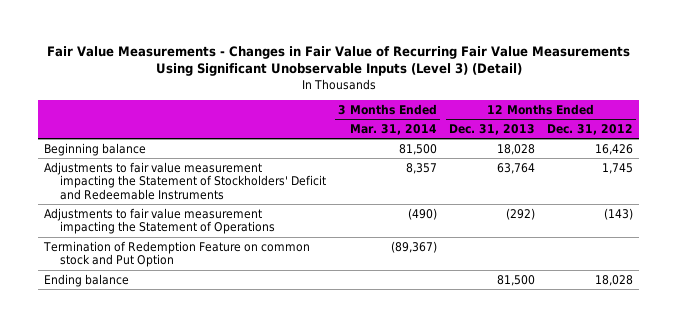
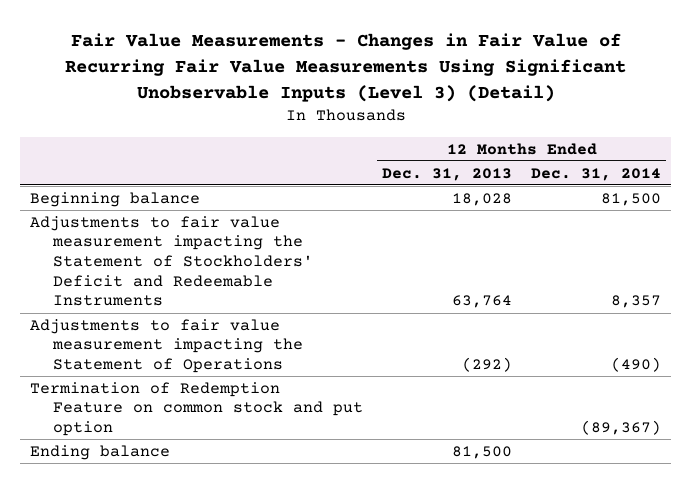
- | 3 Months Ended Mar. 31, 2014 | 12 Months Ended Dec. 31, 2013 | 12 Months Ended Dec. 31, 2012
+ | 12 Months Ended Dec. 31, 2013 | 12 Months Ended Dec. 31, 2014
- Termination of Redemption Feature on common stock and Put Option | (89,367) | |
+ Termination of Redemption Feature on common stock and put option | | (89,367)

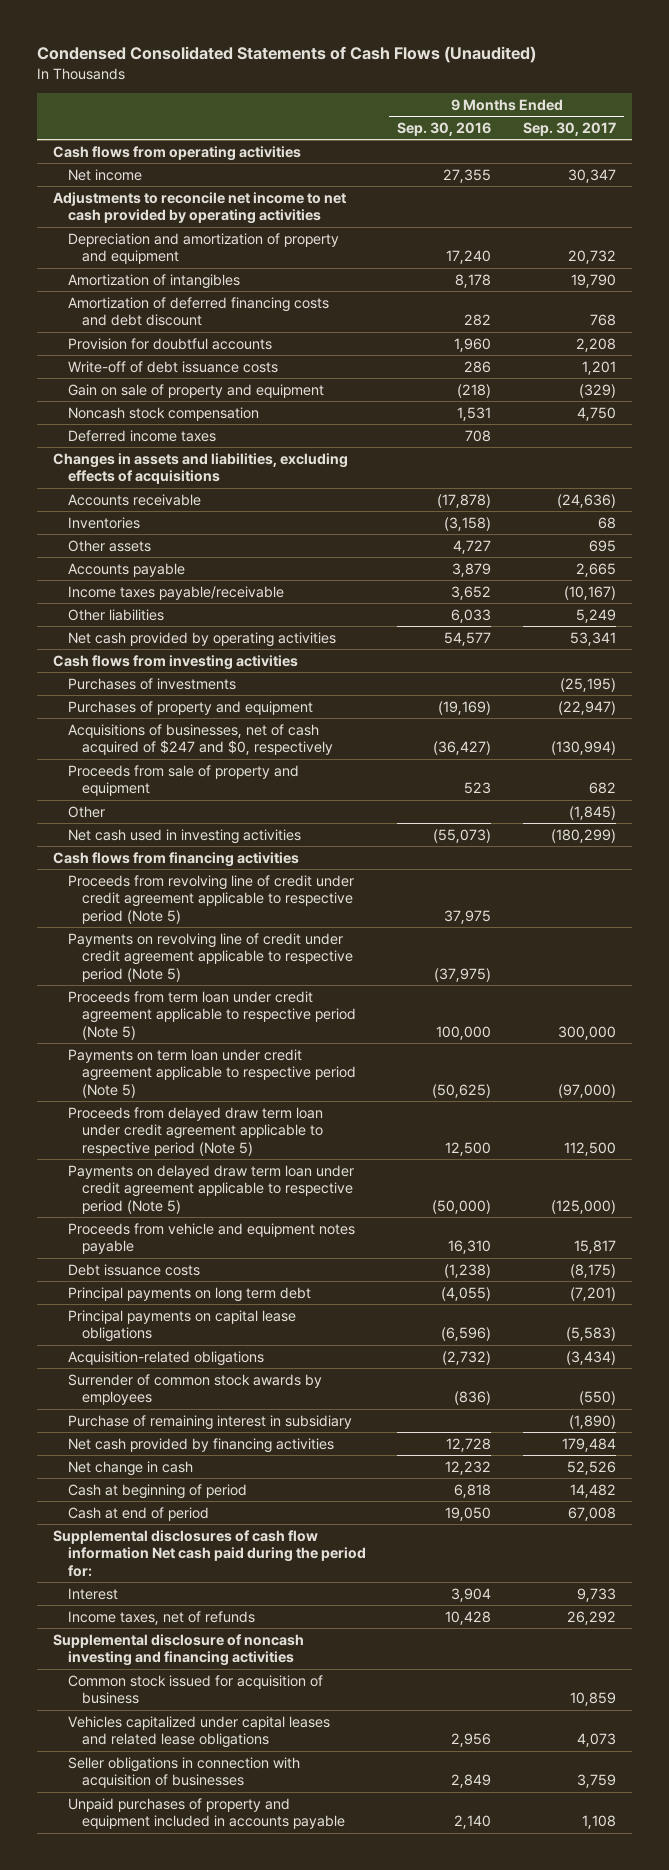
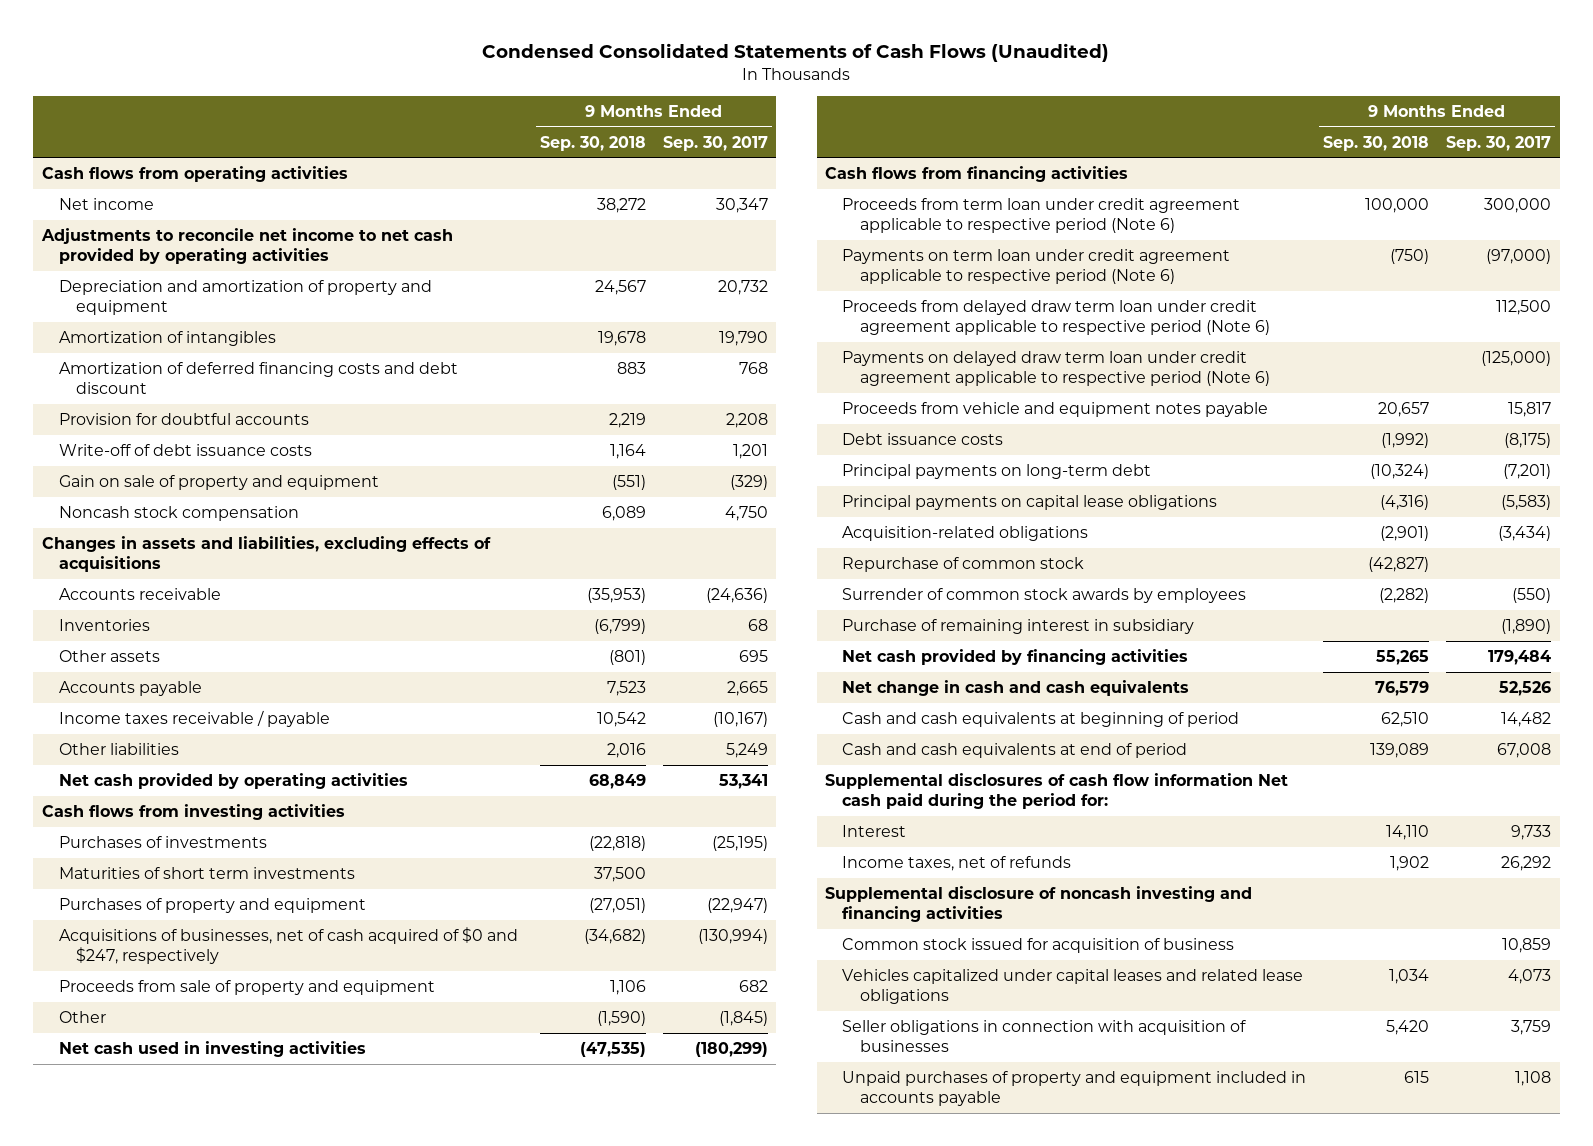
- | 9 Months Ended Sep. 30, 2016 | 9 Months Ended Sep. 30, 2017
+ | 9 Months Ended Sep. 30, 2018 | 9 Months Ended Sep. 30, 2017
- Deferred income taxes | 708 |
- Income taxes payable/receivable | 3,652 | (10,167)
+ Income taxes receivable / payable | 10,542 | (10,167)
+ Maturities of short term investments | 37,500 |
- Acquisitions of businesses, net of cash acquired of $247 and $0, respectively | (36,427) | (130,994)
+ Acquisitions of businesses, net of cash acquired of $0 and $247, respectively | (34,682) | (130,994)
- Proceeds from revolving line of credit under credit agreement applicable to respective period (Note 5) | 37,975 |
- Payments on revolving line of credit under credit agreement applicable to respective period (Note 5) | (37,975) |
- Proceeds from term loan under credit agreement applicable to respective period (Note 5) | 100,000 | 300,000
- Payments on term loan under credit agreement applicable to respective period (Note 5) | (50,625) | (97,000)
- Proceeds from delayed draw term loan under credit agreement applicable to respective period (Note 5) | 12,500 | 112,500
- Payments on delayed draw term loan under credit agreement applicable to respective period (Note 5) | (50,000) | (125,000)
+ Proceeds from term loan under credit agreement applicable to respective period (Note 6) | 100,000 | 300,000
+ Payments on term loan under credit agreement applicable to respective period (Note 6) | (750) | (97,000)
+ Proceeds from delayed draw term loan under credit agreement applicable to respective period (Note 6) | | 112,500
+ Payments on delayed draw term loan under credit agreement applicable to respective period (Note 6) | | (125,000)
- Principal payments on long term debt | (4,055) | (7,201)
+ Principal payments on long-term debt | (10,324) | (7,201)
+ Repurchase of common stock | (42,827) |
- Net change in cash | 12,232 | 52,526
- Cash at beginning of period | 6,818 | 14,482
- Cash at end of period | 19,050 | 67,008
+ Net change in cash and cash equivalents | 76,579 | 52,526
+ Cash and cash equivalents at beginning of period | 62,510 | 14,482
+ Cash and cash equivalents at end of period | 139,089 | 67,008

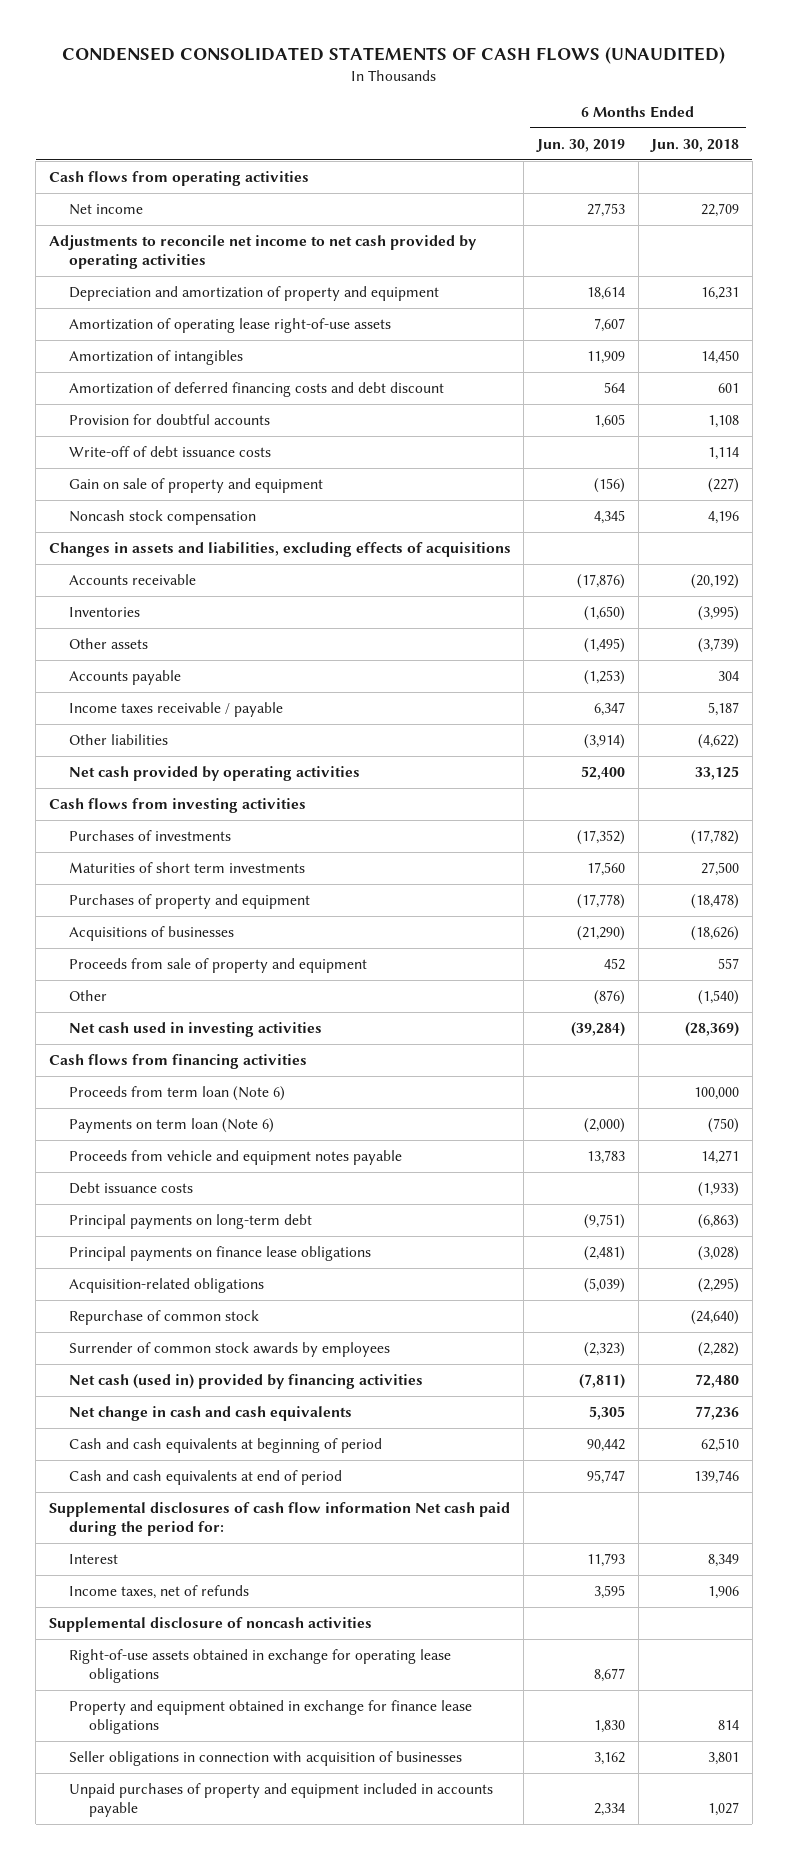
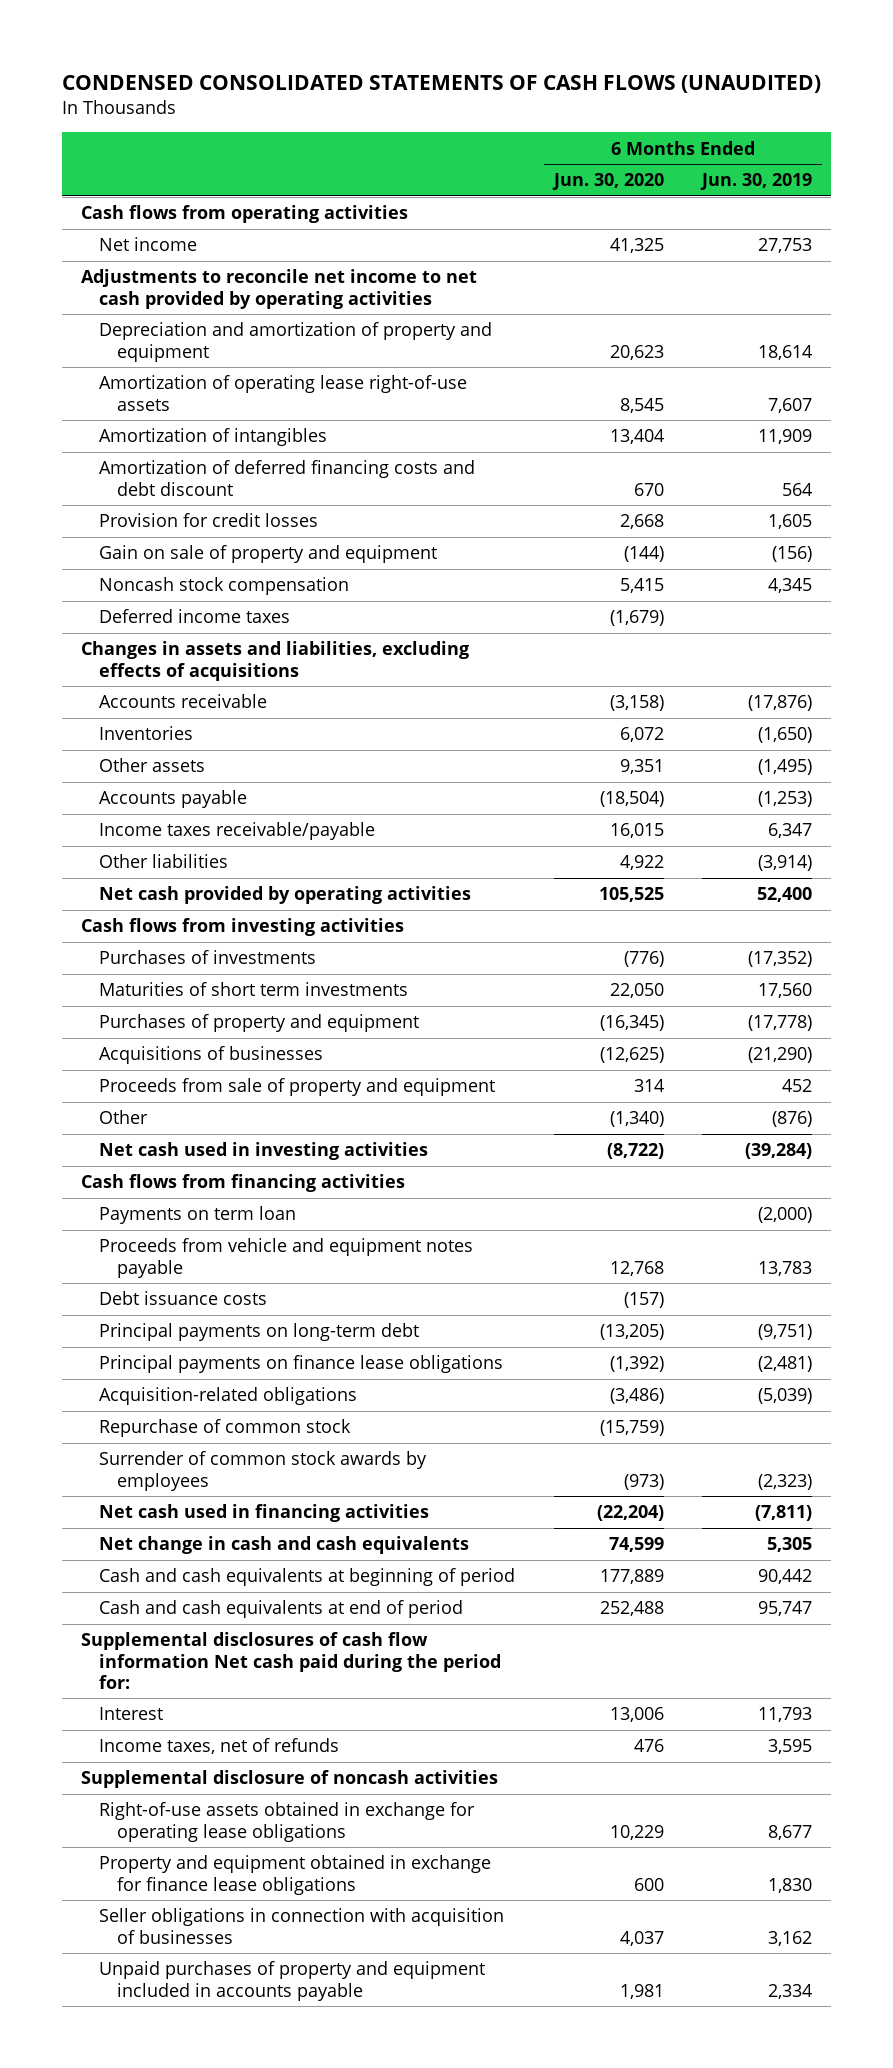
- | 6 Months Ended Jun. 30, 2019 | 6 Months Ended Jun. 30, 2018
+ | 6 Months Ended Jun. 30, 2020 | 6 Months Ended Jun. 30, 2019
- Provision for doubtful accounts | 1,605 | 1,108
- Write-off of debt issuance costs | | 1,114
+ Provision for credit losses | 2,668 | 1,605
+ Deferred income taxes | (1,679) |
- Income taxes receivable / payable | 6,347 | 5,187
+ Income taxes receivable/payable | 16,015 | 6,347
- Proceeds from term loan (Note 6) | | 100,000
- Payments on term loan (Note 6) | (2,000) | (750)
+ Payments on term loan | | (2,000)
- Net cash (used in) provided by financing activities | (7,811) | 72,480
+ Net cash used in financing activities | (22,204) | (7,811)

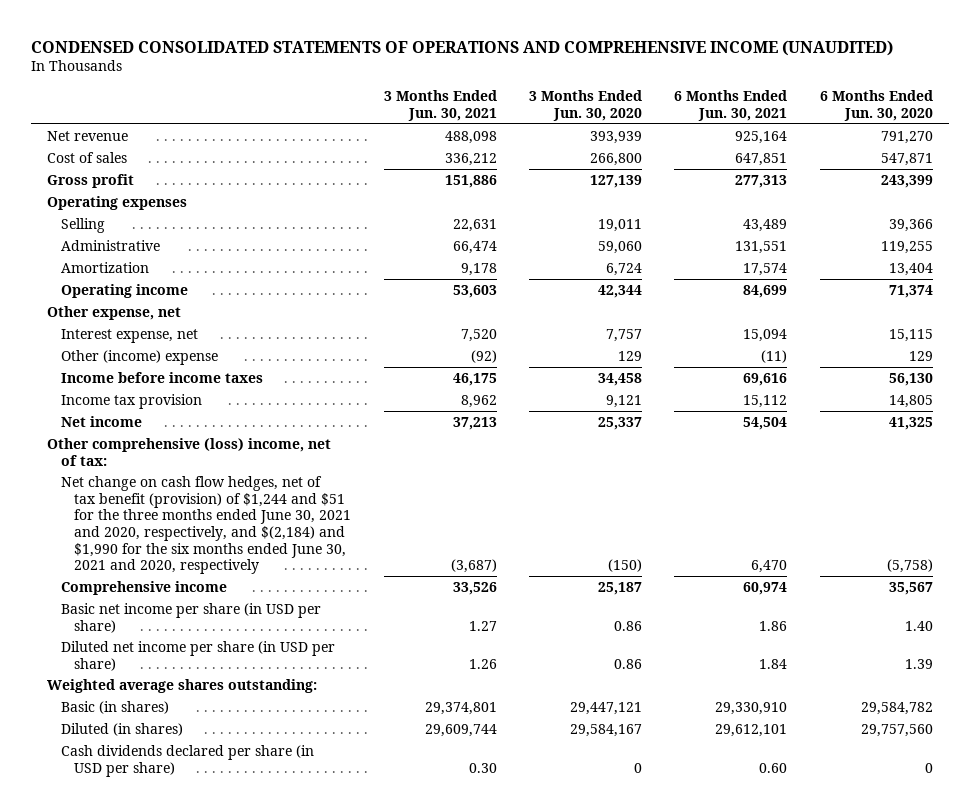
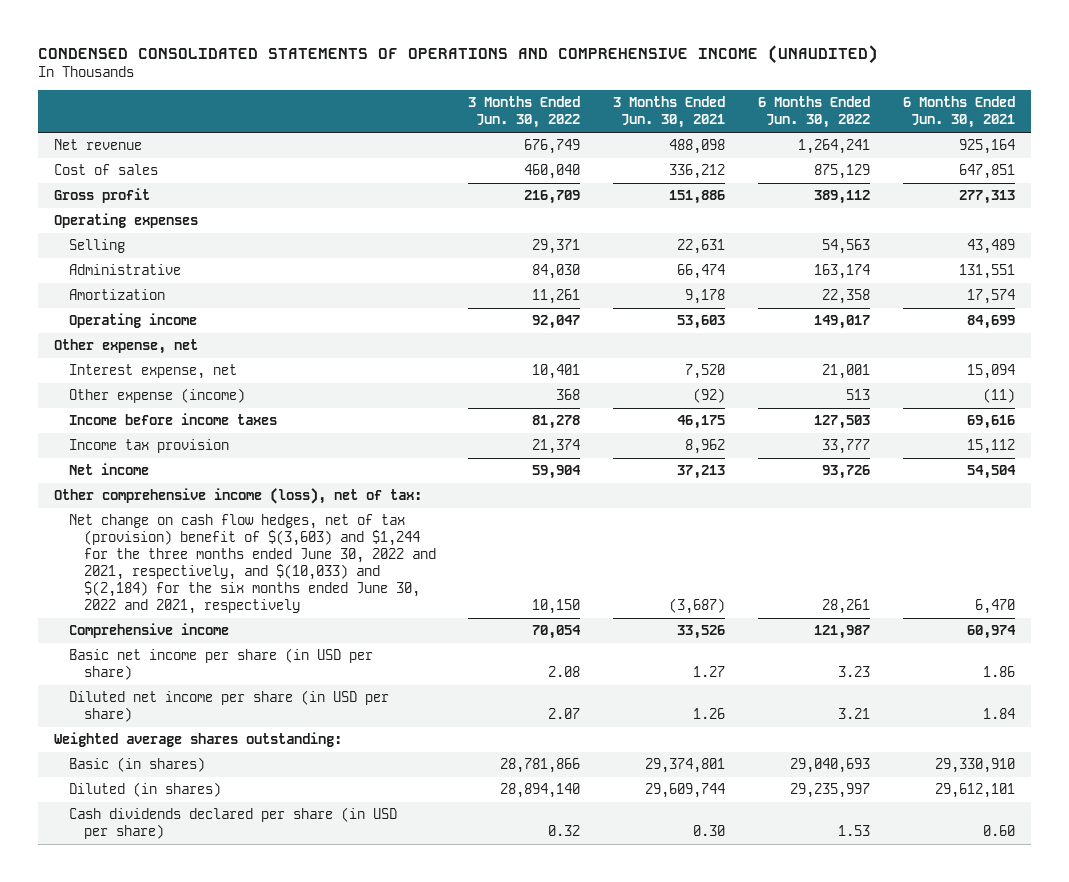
- | 3 Months Ended Jun. 30, 2021 | 3 Months Ended Jun. 30, 2020 | 6 Months Ended Jun. 30, 2021 | 6 Months Ended Jun. 30, 2020
+ | 3 Months Ended Jun. 30, 2022 | 3 Months Ended Jun. 30, 2021 | 6 Months Ended Jun. 30, 2022 | 6 Months Ended Jun. 30, 2021
- Other (income) expense | (92) | 129 | (11) | 129
+ Other expense (income) | 368 | (92) | 513 | (11)
- Other comprehensive (loss) income, net of tax:
- Net change on cash flow hedges, net of tax benefit (provision) of $1,244 and $51 for the three months ended June 30, 2021 and 2020, respectively, and $(2,184) and $1,990 for the six months ended June 30, 2021 and 2020, respectively | (3,687) | (150) | 6,470 | (5,758)
+ Other comprehensive income (loss), net of tax:
+ Net change on cash flow hedges, net of tax (provision) benefit of $(3,603) and $1,244 for the three months ended June 30, 2022 and 2021, respectively, and $(10,033) and $(2,184) for the six months ended June 30, 2022 and 2021, respectively | 10,150 | (3,687) | 28,261 | 6,470

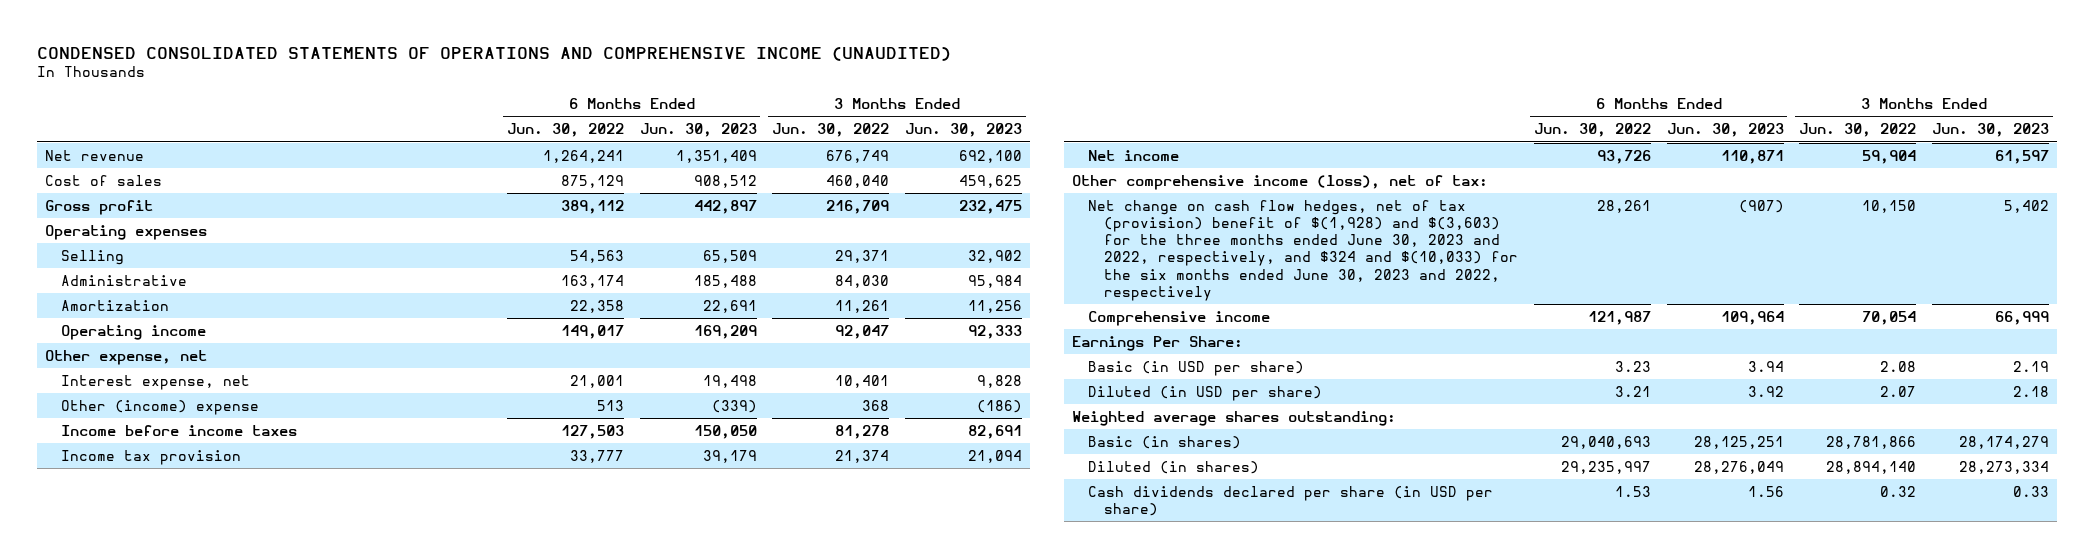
- | 3 Months Ended Jun. 30, 2022 | 3 Months Ended Jun. 30, 2021 | 6 Months Ended Jun. 30, 2022 | 6 Months Ended Jun. 30, 2021
+ | 6 Months Ended Jun. 30, 2022 | 6 Months Ended Jun. 30, 2023 | 3 Months Ended Jun. 30, 2022 | 3 Months Ended Jun. 30, 2023
- Other expense (income) | 368 | (92) | 513 | (11)
+ Other (income) expense | 513 | (339) | 368 | (186)
- Net change on cash flow hedges, net of tax (provision) benefit of $(3,603) and $1,244 for the three months ended June 30, 2022 and 2021, respectively, and $(10,033) and $(2,184) for the six months ended June 30, 2022 and 2021, respectively | 10,150 | (3,687) | 28,261 | 6,470
+ Net change on cash flow hedges, net of tax (provision) benefit of $(1,928) and $(3,603) for the three months ended June 30, 2023 and 2022, respectively, and $324 and $(10,033) for the six months ended June 30, 2023 and 2022, respectively | 28,261 | (907) | 10,150 | 5,402
- Basic net income per share (in USD per share) | 2.08 | 1.27 | 3.23 | 1.86
- Diluted net income per share (in USD per share) | 2.07 | 1.26 | 3.21 | 1.84
+ Earnings Per Share:
+ Basic (in USD per share) | 3.23 | 3.94 | 2.08 | 2.19
+ Diluted (in USD per share) | 3.21 | 3.92 | 2.07 | 2.18

